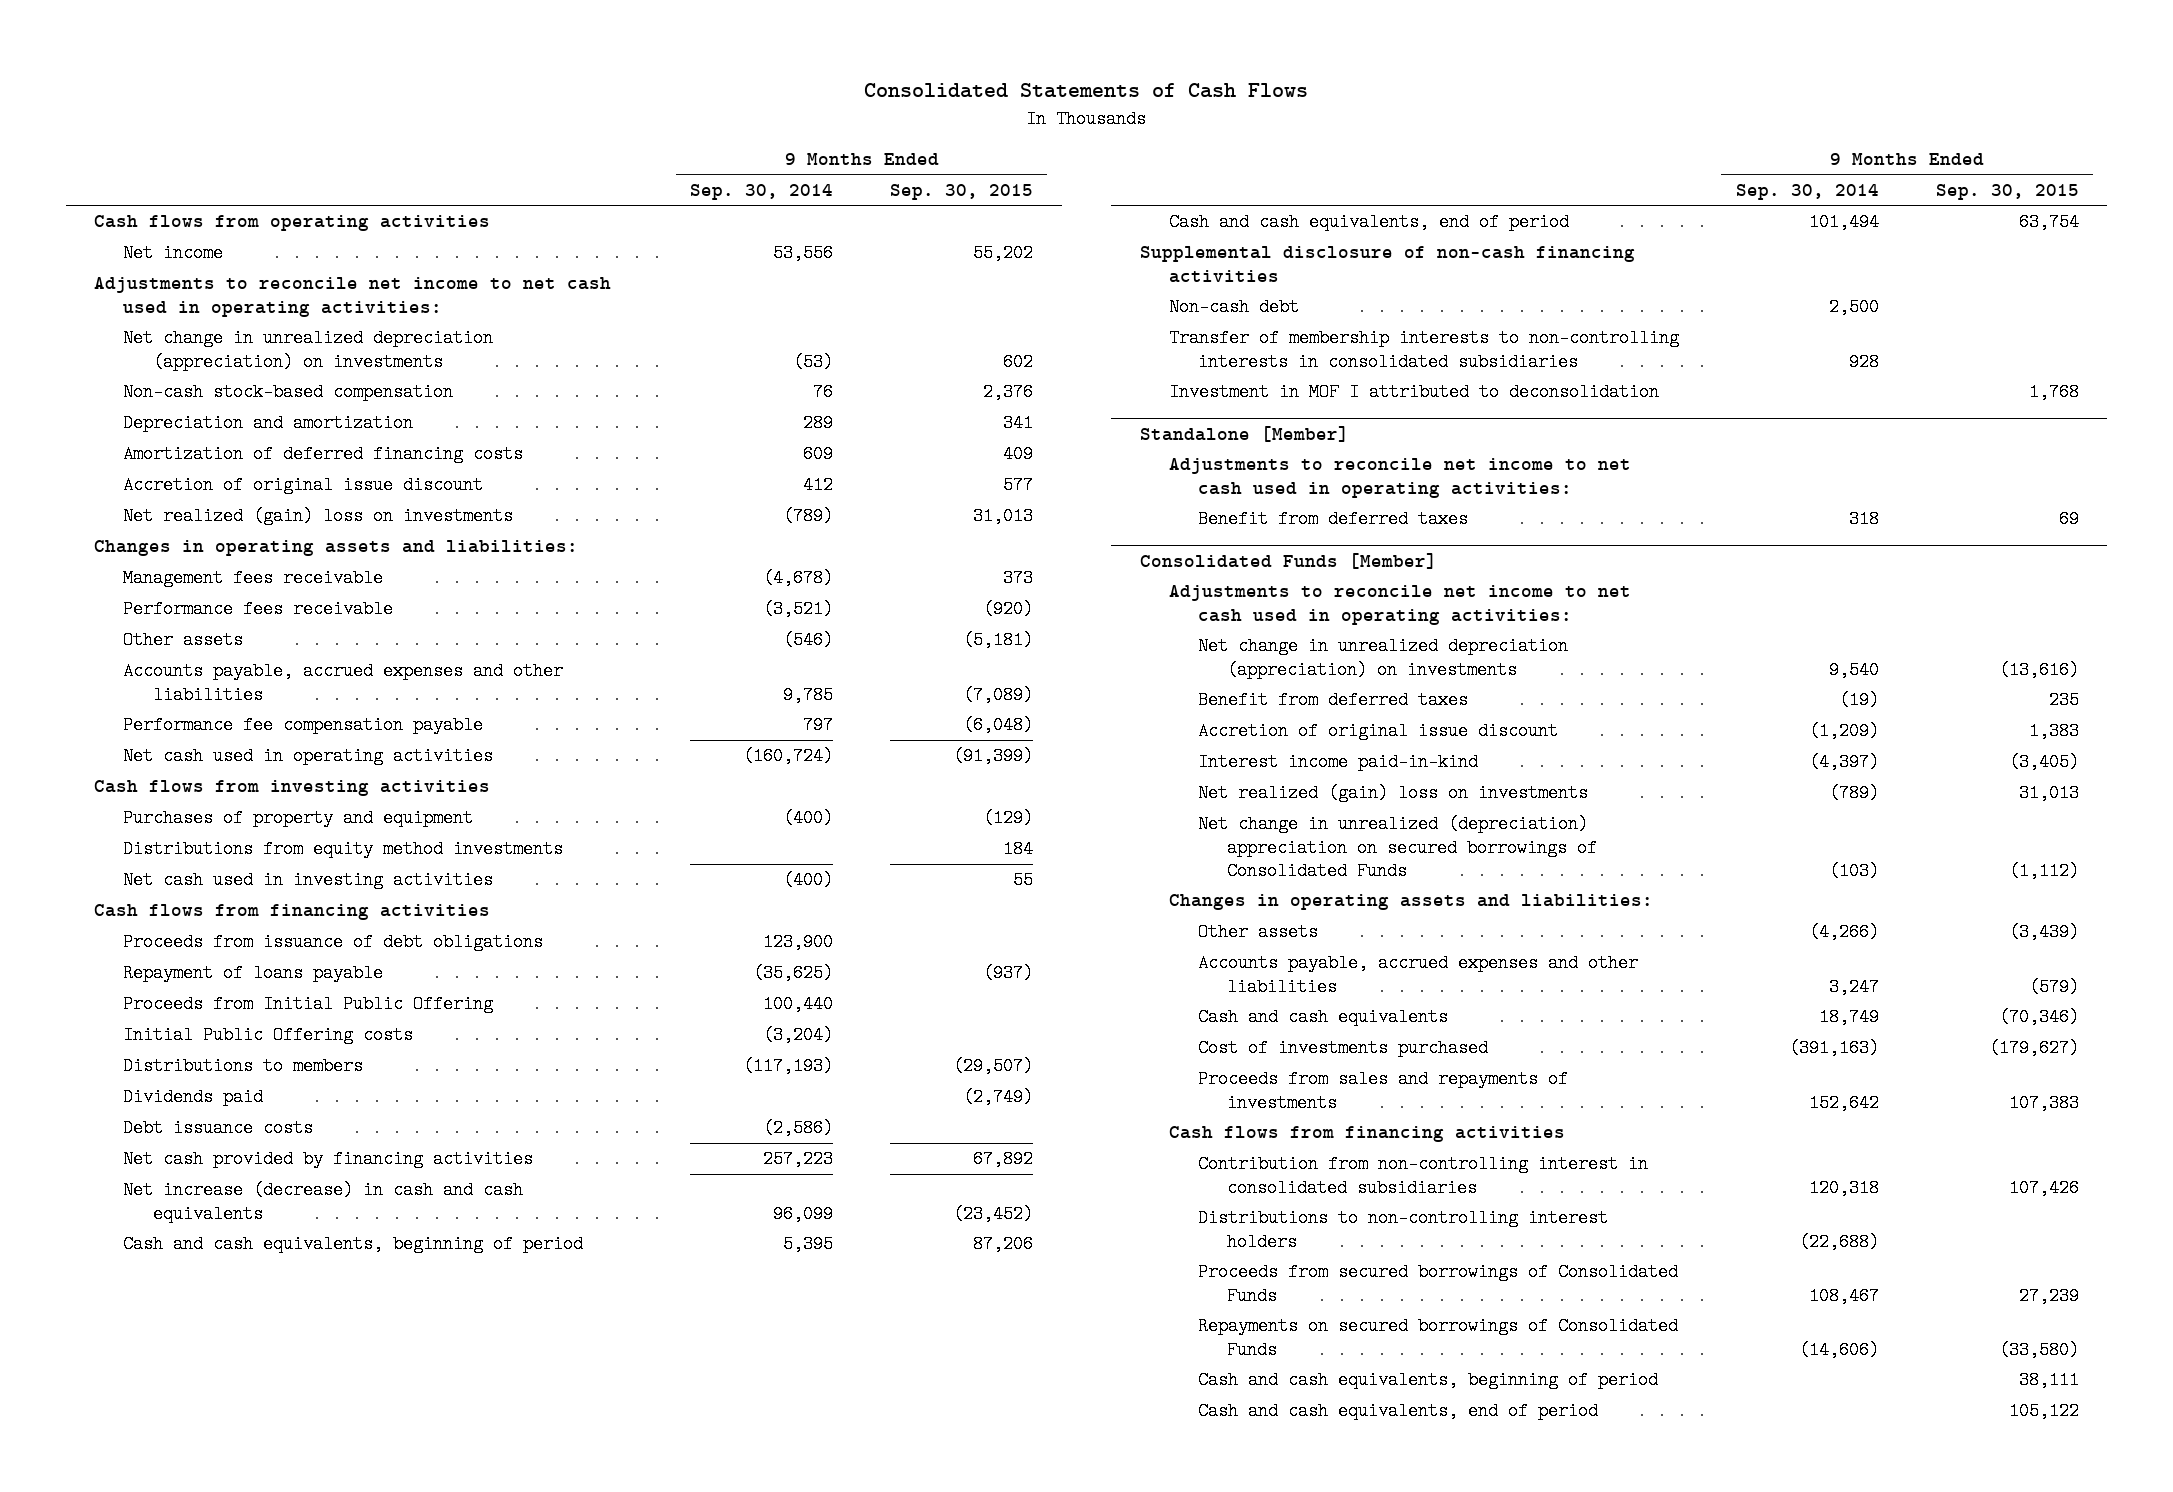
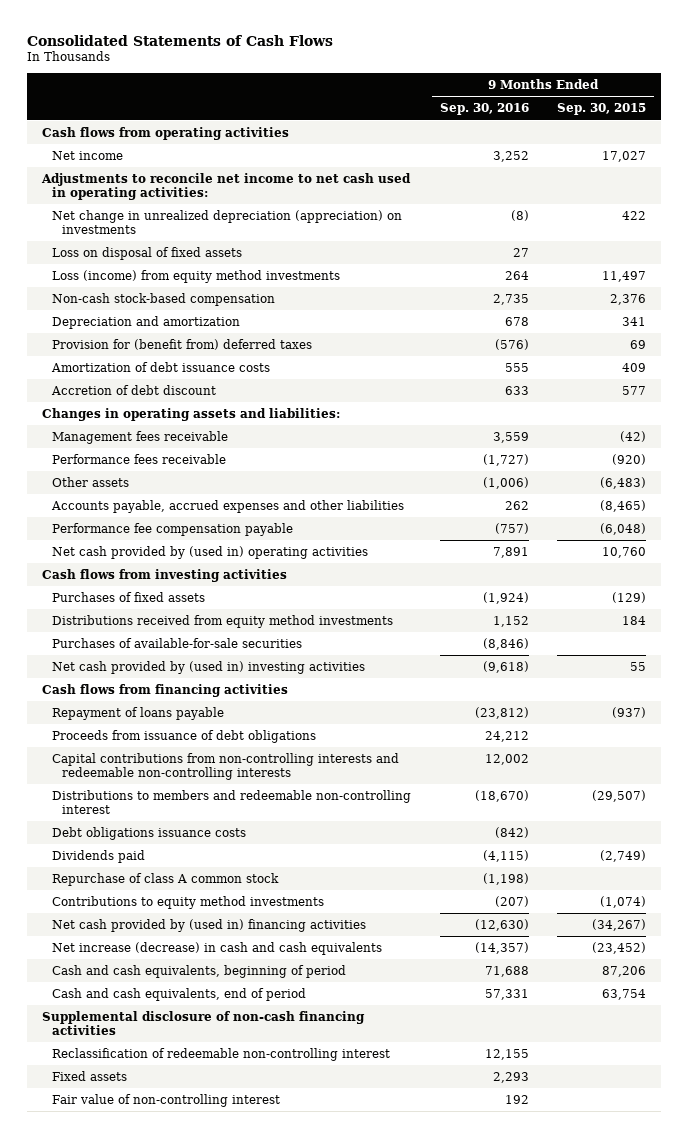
- | 9 Months Ended Sep. 30, 2014 | 9 Months Ended Sep. 30, 2015
+ | 9 Months Ended Sep. 30, 2016 | 9 Months Ended Sep. 30, 2015
- Net income | 53,556 | 55,202
+ Net income | 3,252 | 17,027
- Net change in unrealized depreciation (appreciation) on investments | (53) | 602
+ Net change in unrealized depreciation (appreciation) on investments | (8) | 422
+ Loss on disposal of fixed assets | 27 |
+ Loss (income) from equity method investments | 264 | 11,497
- Amortization of deferred financing costs | 609 | 409
- Accretion of original issue discount | 412 | 577
- Net realized (gain) loss on investments | (789) | 31,013
+ Provision for (benefit from) deferred taxes | (576) | 69
+ Amortization of debt issuance costs | 555 | 409
+ Accretion of debt discount | 633 | 577
- Management fees receivable | (4,678) | 373
+ Management fees receivable | 3,559 | (42)
- Other assets | (546) | (5,181)
- Accounts payable, accrued expenses and other liabilities | 9,785 | (7,089)
+ Other assets | (1,006) | (6,483)
+ Accounts payable, accrued expenses and other liabilities | 262 | (8,465)
- Net cash used in operating activities | (160,724) | (91,399)
+ Net cash provided by (used in) operating activities | 7,891 | 10,760
- Purchases of property and equipment | (400) | (129)
- Distributions from equity method investments | | 184
- Net cash used in investing activities | (400) | 55
+ Purchases of fixed assets | (1,924) | (129)
+ Distributions received from equity method investments | 1,152 | 184
+ Purchases of available-for-sale securities | (8,846) |
+ Net cash provided by (used in) investing activities | (9,618) | 55
- Proceeds from Initial Public Offering | 100,440 |
- Initial Public Offering costs | (3,204) |
- Distributions to members | (117,193) | (29,507)
moved down: Proceeds from issuance of debt obligations | 24,212 |
+ Capital contributions from non-controlling interests and redeemable non-controlling interests | 12,002 |
+ Distributions to members and redeemable non-controlling interest | (18,670) | (29,507)
+ Debt obligations issuance costs | (842) |
- Debt issuance costs | (2,586) |
- Net cash provided by financing activities | 257,223 | 67,892
+ Repurchase of class A common stock | (1,198) |
+ Contributions to equity method investments | (207) | (1,074)
+ Net cash provided by (used in) financing activities | (12,630) | (34,267)
- Non-cash debt | 2,500 |
- Transfer of membership interests to non-controlling interests in consolidated subsidiaries | 928 |
- Investment in MOF I attributed to deconsolidation | | 1,768
- Standalone [Member]
- Adjustments to reconcile net income to net cash used in operating activities:
- Benefit from deferred taxes | 318 | 69
- Consolidated Funds [Member]
- Adjustments to reconcile net income to net cash used in operating activities:
- Net change in unrealized depreciation (appreciation) on investments | 9,540 | (13,616)
- Benefit from deferred taxes | (19) | 235
- Accretion of original issue discount | (1,209) | 1,383
- Interest income paid-in-kind | (4,397) | (3,405)
- Net realized (gain) loss on investments | (789) | 31,013
- Net change in unrealized (depreciation) appreciation on secured borrowings of Consolidated Funds | (103) | (1,112)
- Changes in operating assets and liabilities:
- Other assets | (4,266) | (3,439)
- Accounts payable, accrued expenses and other liabilities | 3,247 | (579)
- Cash and cash equivalents | 18,749 | (70,346)
- Cost of investments purchased | (391,163) | (179,627)
- Proceeds from sales and repayments of investments | 152,642 | 107,383
- Cash flows from financing activities
- Contribution from non-controlling interest in consolidated subsidiaries | 120,318 | 107,426
- Distributions to non-controlling interest holders | (22,688) |
- Proceeds from secured borrowings of Consolidated Funds | 108,467 | 27,239
- Repayments on secured borrowings of Consolidated Funds | (14,606) | (33,580)
- Cash and cash equivalents, beginning of period | | 38,111
- Cash and cash equivalents, end of period | | 105,122
+ Reclassification of redeemable non-controlling interest | 12,155 |
+ Fixed assets | 2,293 |
+ Fair value of non-controlling interest | 192 |

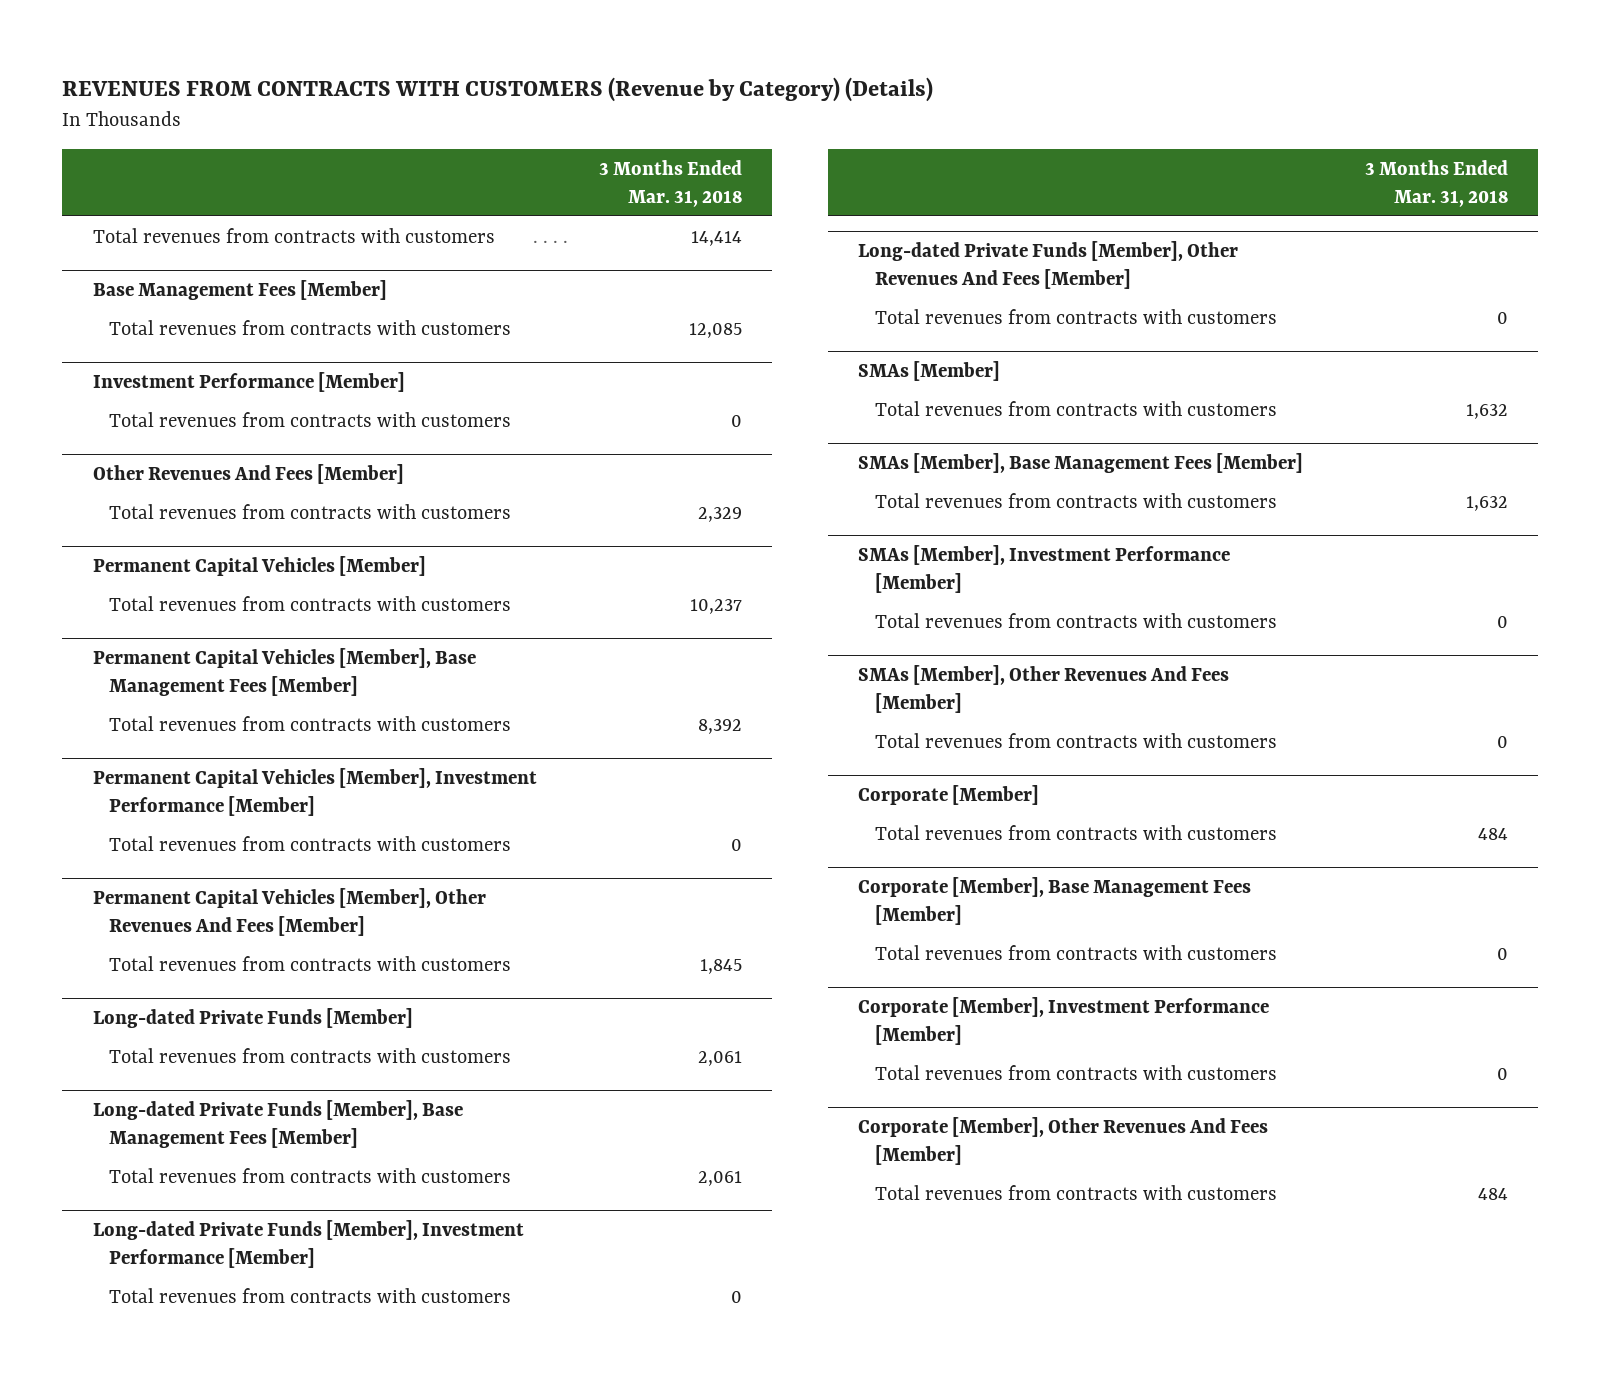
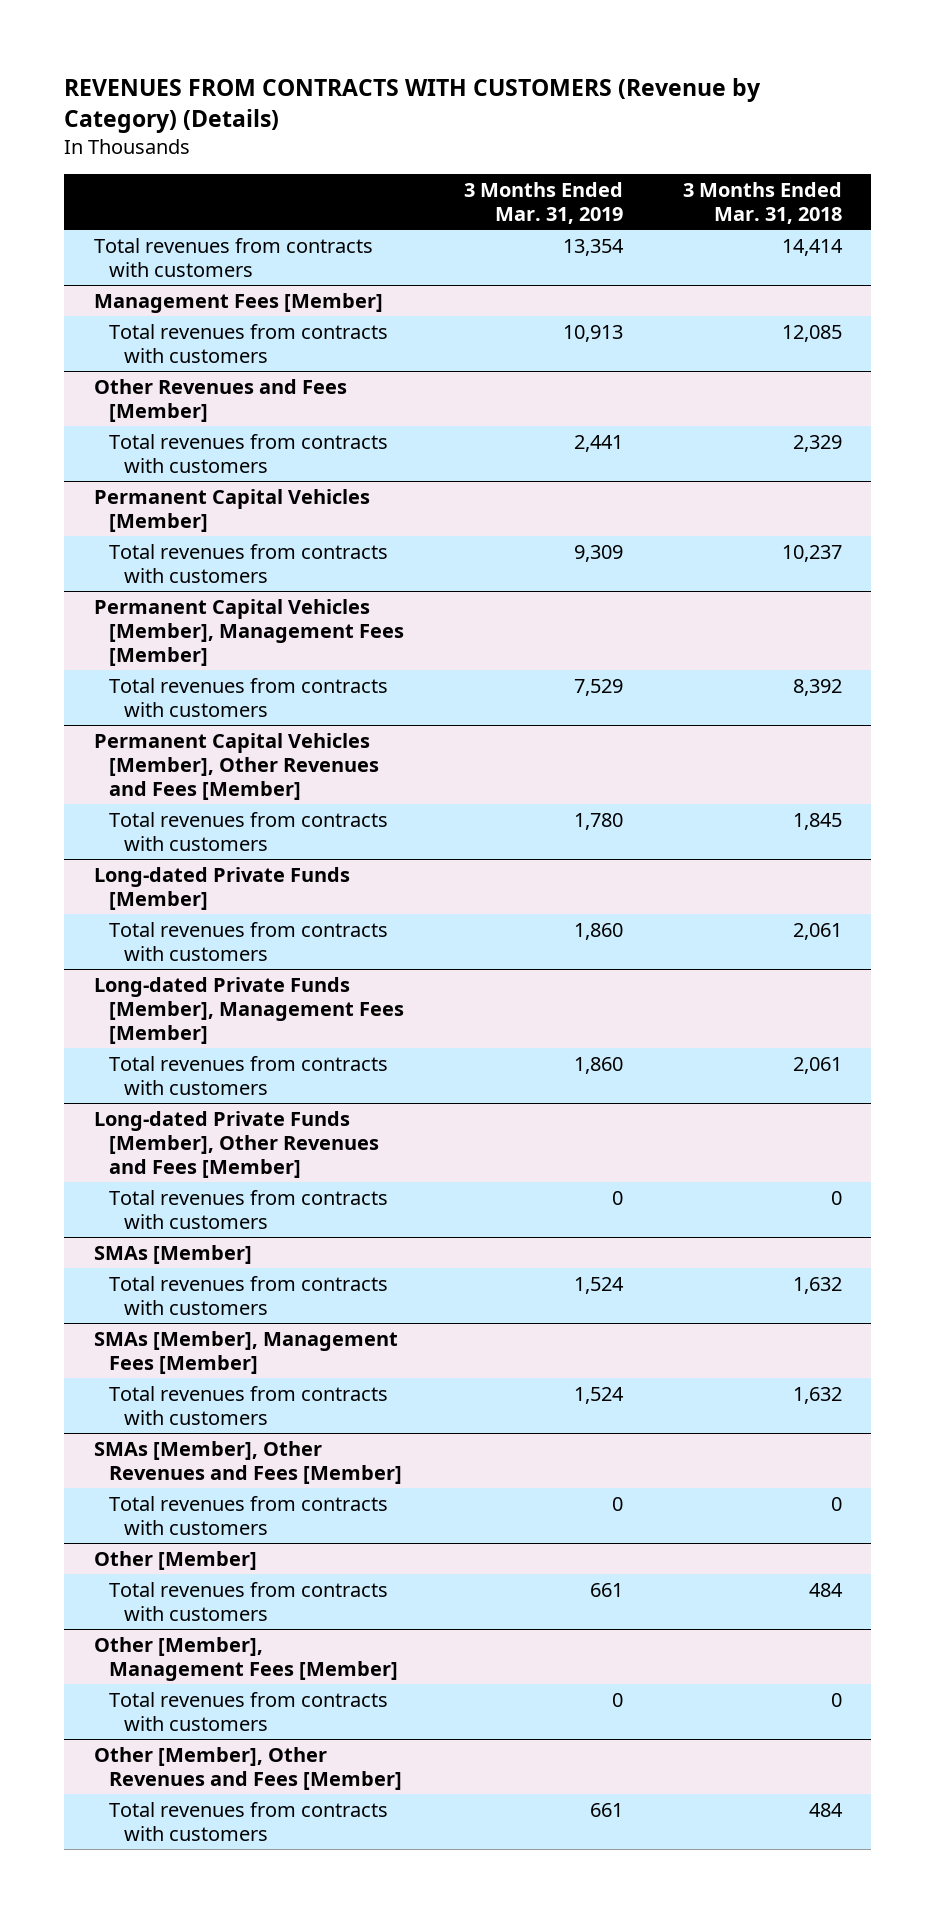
- | 3 Months Ended Mar. 31, 2018
+ | 3 Months Ended Mar. 31, 2019 | 3 Months Ended Mar. 31, 2018
- Base Management Fees [Member]
+ Management Fees [Member]
- Investment Performance [Member]
- Total revenues from contracts with customers | 0
- Other Revenues And Fees [Member]
+ Other Revenues and Fees [Member]
- Permanent Capital Vehicles [Member], Base Management Fees [Member]
+ Permanent Capital Vehicles [Member], Management Fees [Member]
- Permanent Capital Vehicles [Member], Investment Performance [Member]
- Total revenues from contracts with customers | 0
- Permanent Capital Vehicles [Member], Other Revenues And Fees [Member]
+ Permanent Capital Vehicles [Member], Other Revenues and Fees [Member]
- Long-dated Private Funds [Member], Base Management Fees [Member]
+ Long-dated Private Funds [Member], Management Fees [Member]
- Long-dated Private Funds [Member], Investment Performance [Member]
- Total revenues from contracts with customers | 0
- Long-dated Private Funds [Member], Other Revenues And Fees [Member]
+ Long-dated Private Funds [Member], Other Revenues and Fees [Member]
- SMAs [Member], Base Management Fees [Member]
+ SMAs [Member], Management Fees [Member]
- SMAs [Member], Investment Performance [Member]
- Total revenues from contracts with customers | 0
- SMAs [Member], Other Revenues And Fees [Member]
+ SMAs [Member], Other Revenues and Fees [Member]
- Corporate [Member]
+ Other [Member]
- Corporate [Member], Base Management Fees [Member]
- Total revenues from contracts with customers | 0
- Corporate [Member], Investment Performance [Member]
+ Other [Member], Management Fees [Member]
- Corporate [Member], Other Revenues And Fees [Member]
+ Other [Member], Other Revenues and Fees [Member]

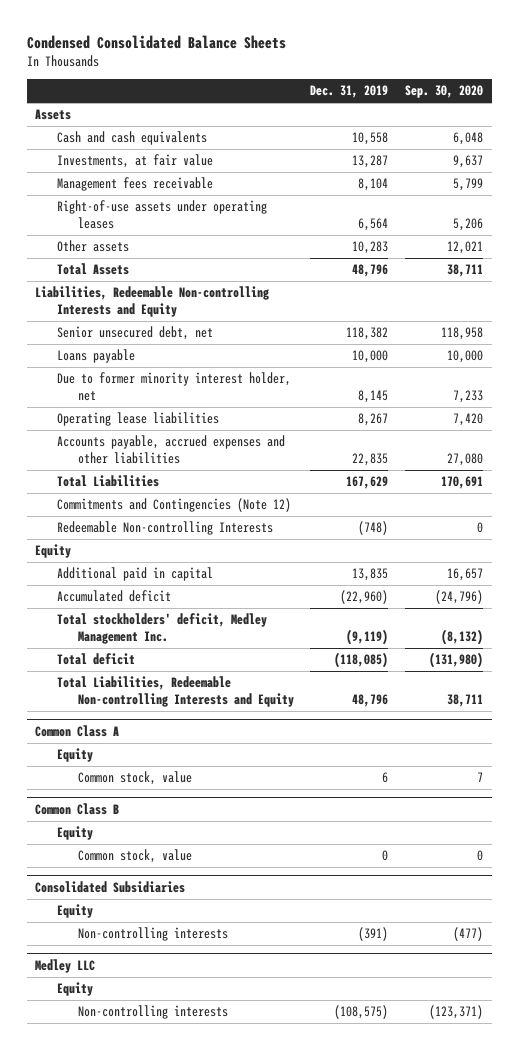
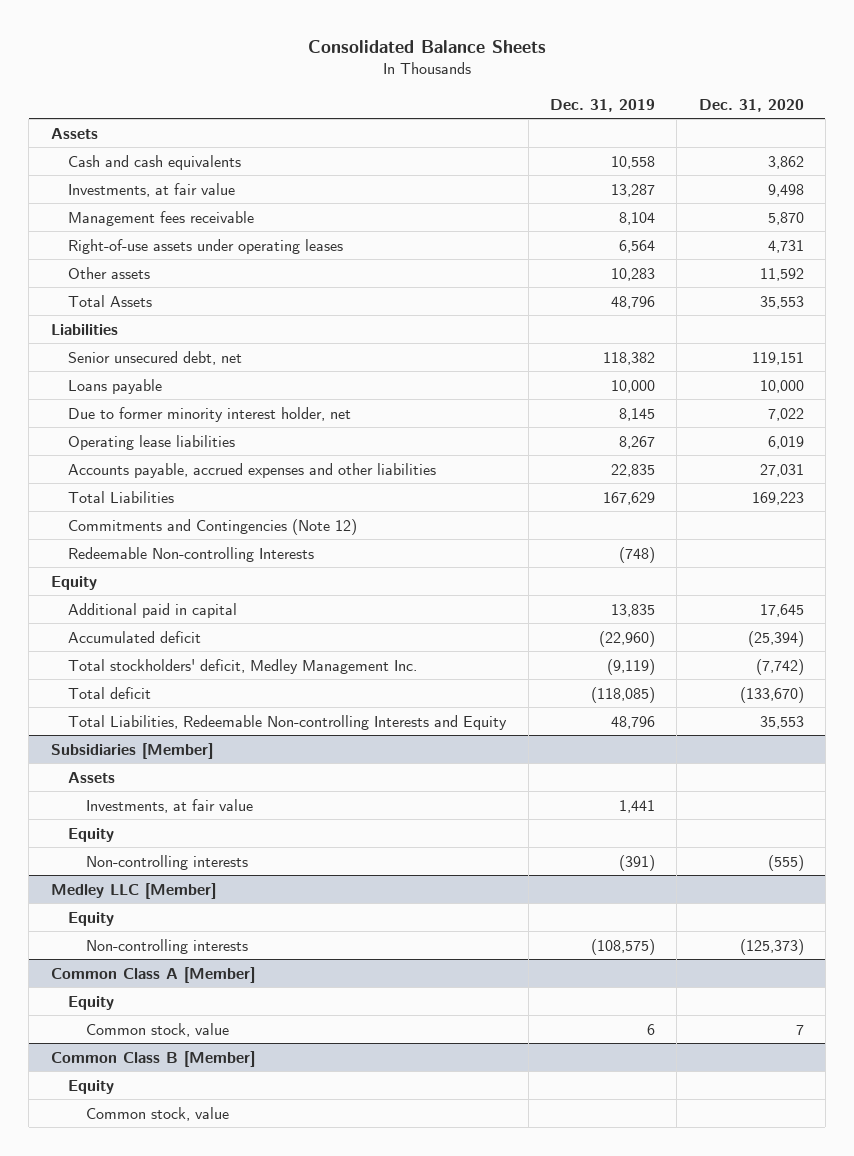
- Condensed Consolidated Balance Sheets
+ Consolidated Balance Sheets
- | Dec. 31, 2019 | Sep. 30, 2020
+ | Dec. 31, 2019 | Dec. 31, 2020
- Liabilities, Redeemable Non-controlling Interests and Equity
+ Liabilities
- Common Class A
- Equity
- Common stock, value | 6 | 7
- Common Class B
- Equity
- Common stock, value | 0 | 0
- Consolidated Subsidiaries
+ Subsidiaries [Member]
+ Assets
+ Investments, at fair value | 1,441 |
- Medley LLC
+ Medley LLC [Member]
+ Common Class A [Member]
+ Equity
+ Common stock, value | 6 | 7
+ Common Class B [Member]
+ Equity
+ Common stock, value

